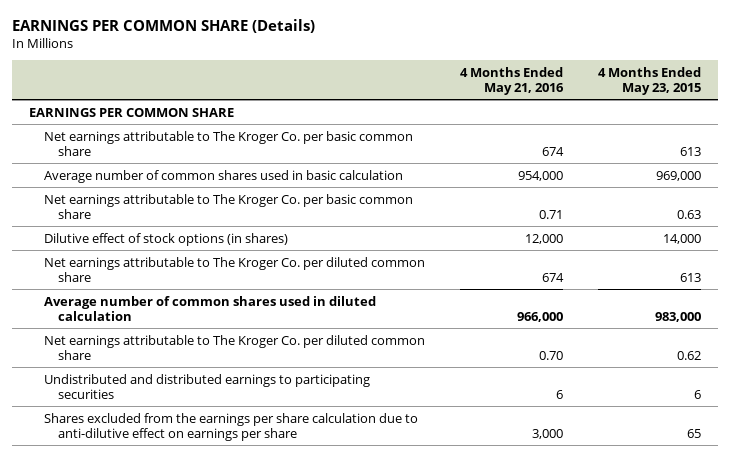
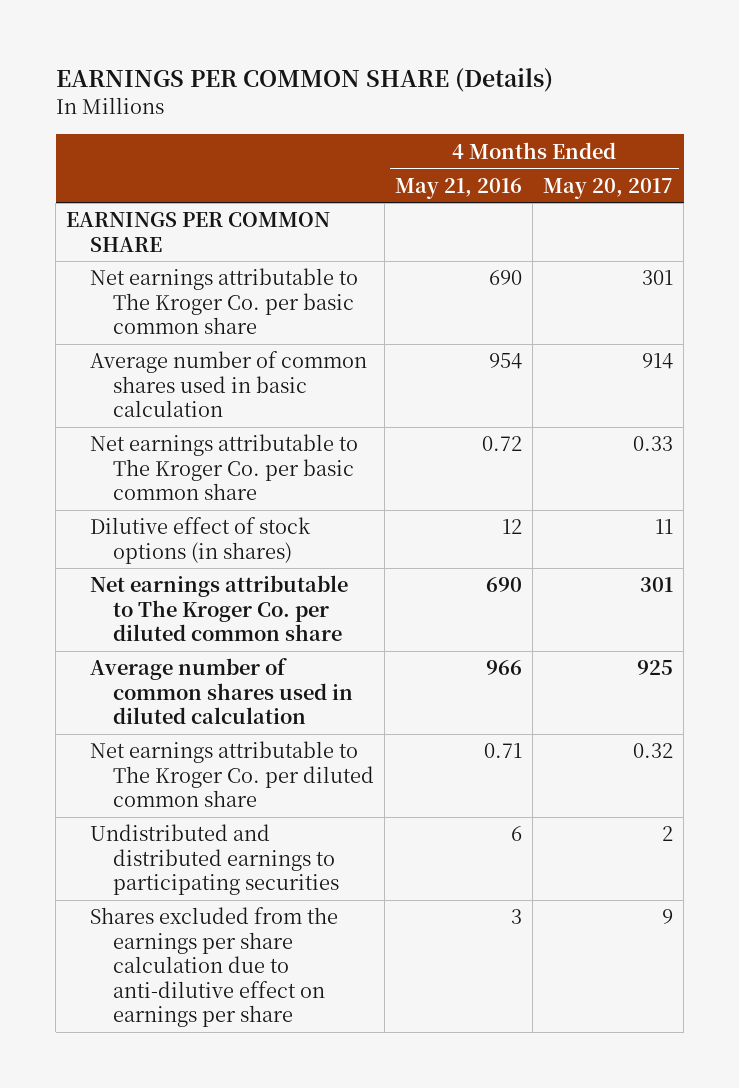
- | 4 Months Ended May 21, 2016 | 4 Months Ended May 23, 2015
+ | 4 Months Ended May 21, 2016 | 4 Months Ended May 20, 2017
- Net earnings attributable to The Kroger Co. per basic common share | 674 | 613
- Average number of common shares used in basic calculation | 954,000 | 969,000
- Net earnings attributable to The Kroger Co. per basic common share | 0.71 | 0.63
- Dilutive effect of stock options (in shares) | 12,000 | 14,000
- Net earnings attributable to The Kroger Co. per diluted common share | 674 | 613
- Average number of common shares used in diluted calculation | 966,000 | 983,000
- Net earnings attributable to The Kroger Co. per diluted common share | 0.70 | 0.62
+ Net earnings attributable to The Kroger Co. per basic common share | 690 | 301
+ Average number of common shares used in basic calculation | 954 | 914
+ Net earnings attributable to The Kroger Co. per basic common share | 0.72 | 0.33
+ Dilutive effect of stock options (in shares) | 12 | 11
+ Net earnings attributable to The Kroger Co. per diluted common share | 690 | 301
+ Average number of common shares used in diluted calculation | 966 | 925
+ Net earnings attributable to The Kroger Co. per diluted common share | 0.71 | 0.32
- Shares excluded from the earnings per share calculation due to anti-dilutive effect on earnings per share | 3,000 | 65
+ Shares excluded from the earnings per share calculation due to anti-dilutive effect on earnings per share | 3 | 9

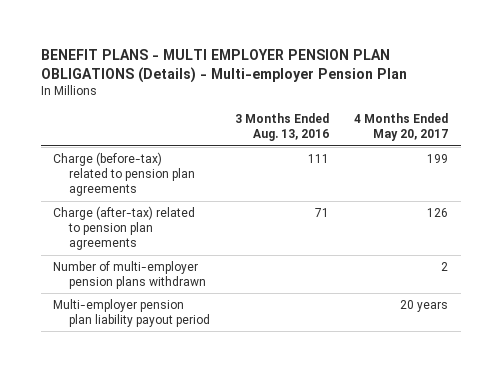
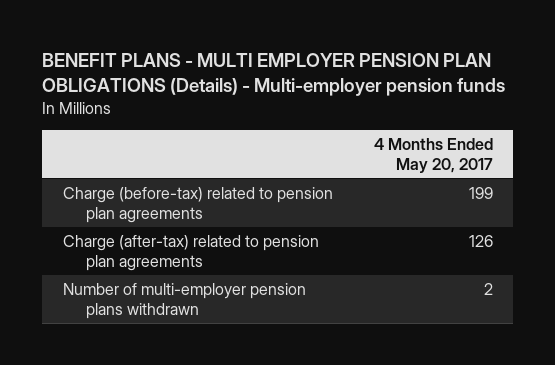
- BENEFIT PLANS - MULTI EMPLOYER PENSION PLAN OBLIGATIONS (Details) - Multi-employer Pension Plan
+ BENEFIT PLANS - MULTI EMPLOYER PENSION PLAN OBLIGATIONS (Details) - Multi-employer pension funds
- | 3 Months Ended Aug. 13, 2016 | 4 Months Ended May 20, 2017
+ | 4 Months Ended May 20, 2017
- Multi-employer pension plan liability payout period | | 20 years

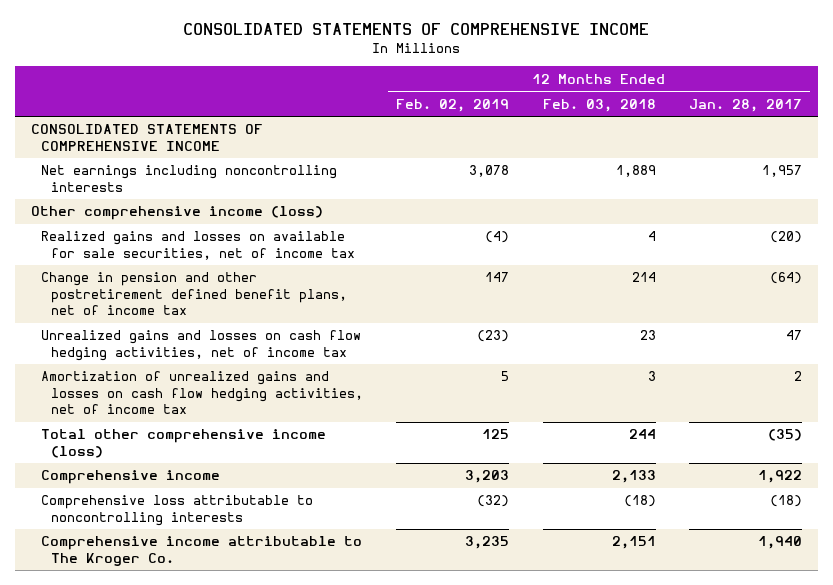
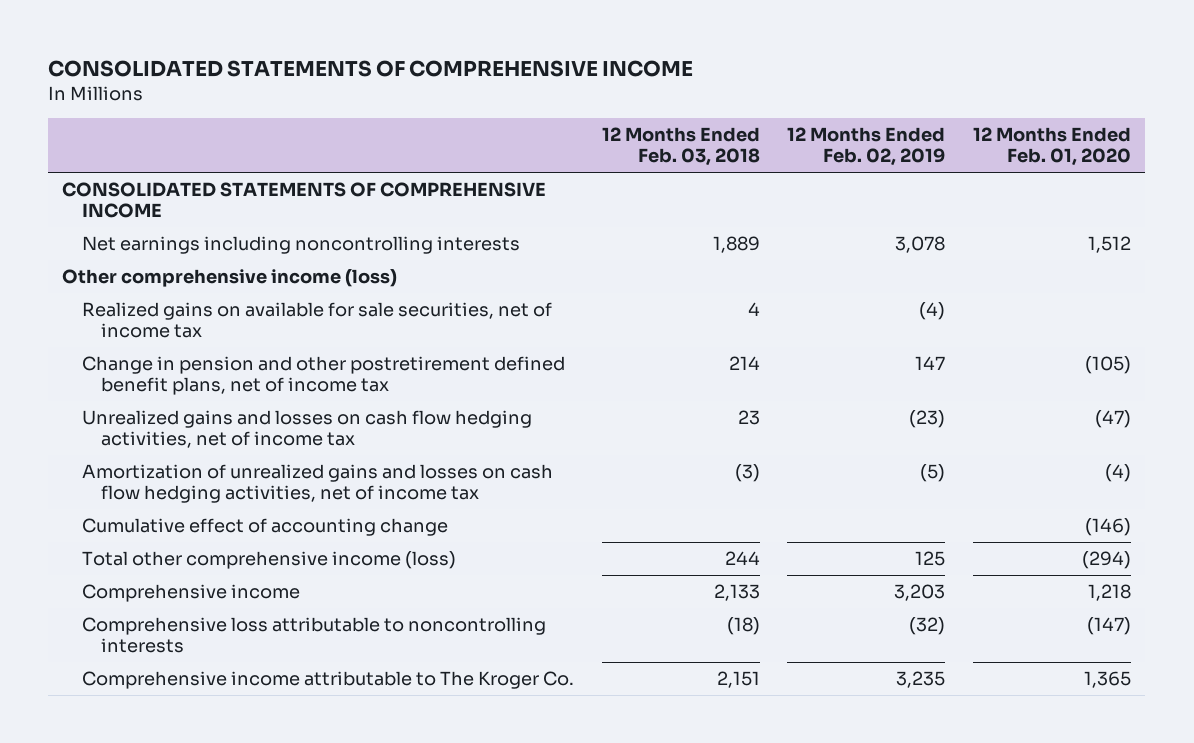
- | 12 Months Ended Feb. 02, 2019 | 12 Months Ended Feb. 03, 2018 | 12 Months Ended Jan. 28, 2017
+ | 12 Months Ended Feb. 03, 2018 | 12 Months Ended Feb. 02, 2019 | 12 Months Ended Feb. 01, 2020
- Realized gains and losses on available for sale securities, net of income tax | (4) | 4 | (20)
+ Realized gains on available for sale securities, net of income tax | 4 | (4) |
- Amortization of unrealized gains and losses on cash flow hedging activities, net of income tax | 5 | 3 | 2
+ Amortization of unrealized gains and losses on cash flow hedging activities, net of income tax | (3) | (5) | (4)
+ Cumulative effect of accounting change | | | (146)

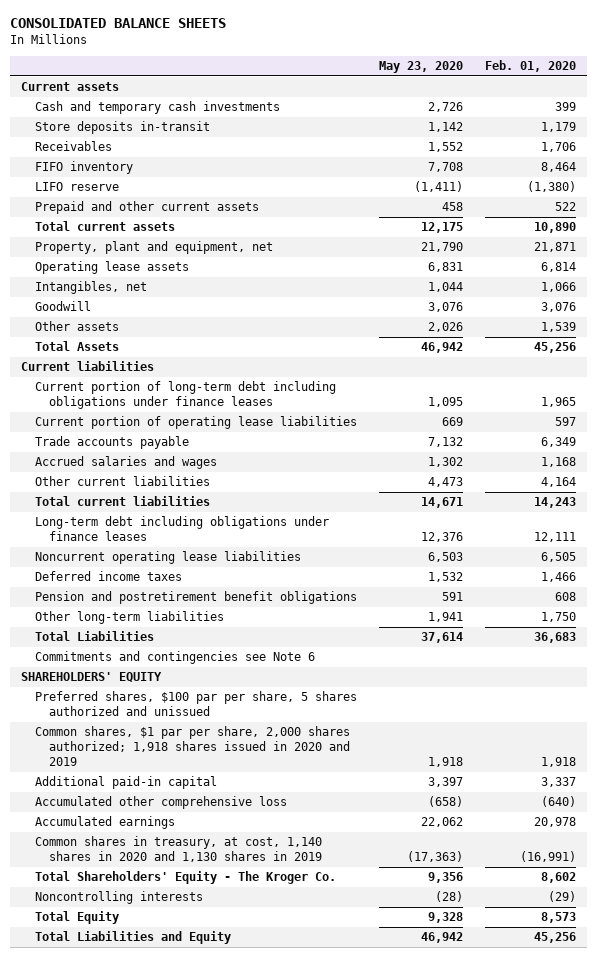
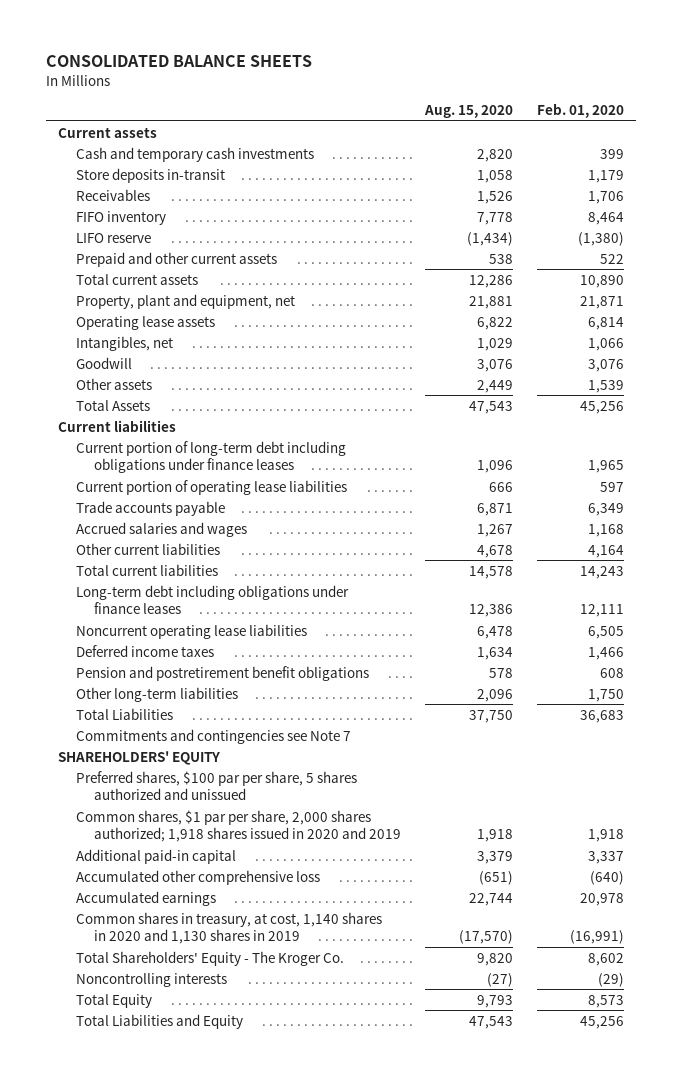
- | May 23, 2020 | Feb. 01, 2020
+ | Aug. 15, 2020 | Feb. 01, 2020
- Commitments and contingencies see Note 6
+ Commitments and contingencies see Note 7

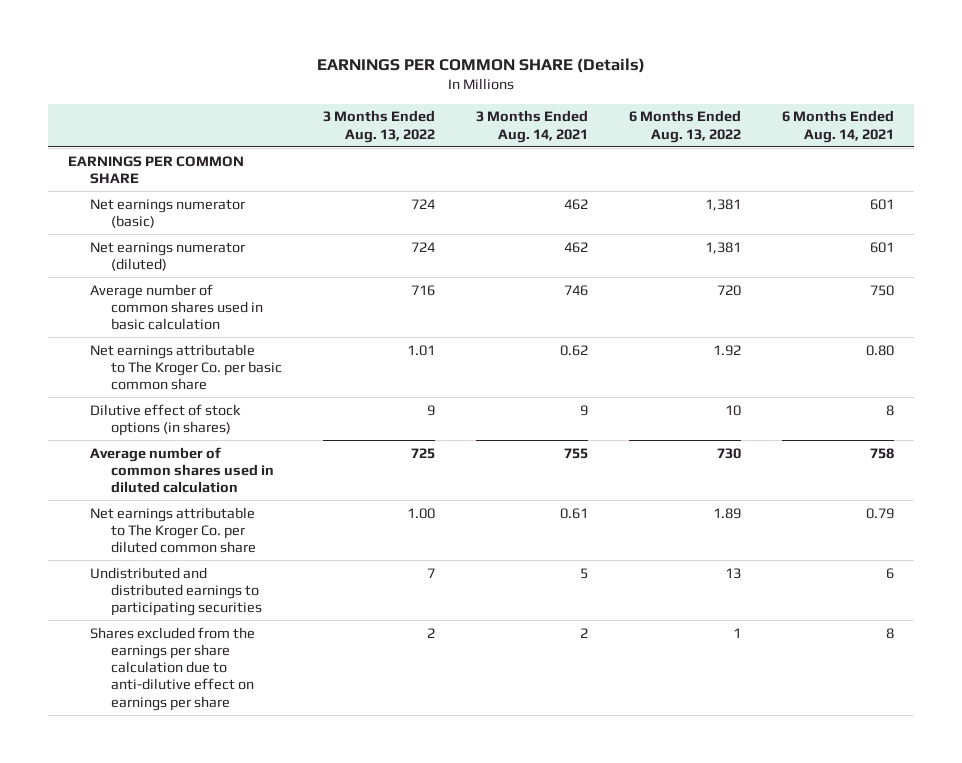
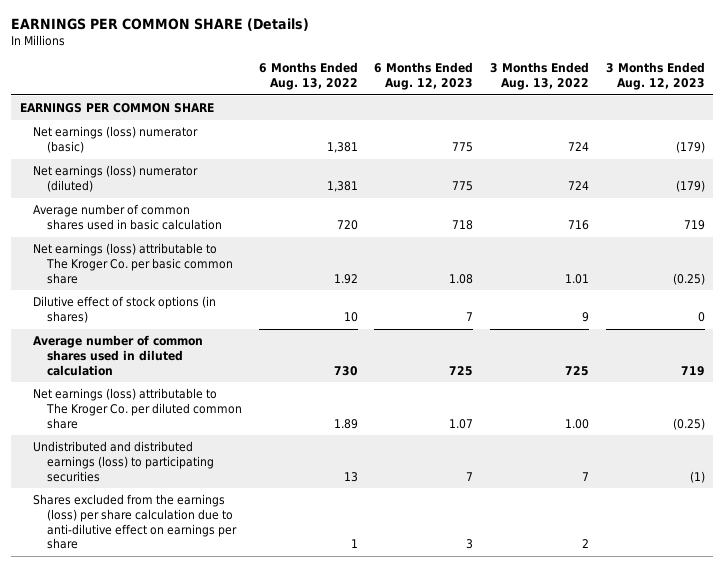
- | 3 Months Ended Aug. 13, 2022 | 3 Months Ended Aug. 14, 2021 | 6 Months Ended Aug. 13, 2022 | 6 Months Ended Aug. 14, 2021
+ | 6 Months Ended Aug. 13, 2022 | 6 Months Ended Aug. 12, 2023 | 3 Months Ended Aug. 13, 2022 | 3 Months Ended Aug. 12, 2023
- Net earnings numerator (basic) | 724 | 462 | 1,381 | 601
- Net earnings numerator (diluted) | 724 | 462 | 1,381 | 601
+ Net earnings (loss) numerator (basic) | 1,381 | 775 | 724 | (179)
+ Net earnings (loss) numerator (diluted) | 1,381 | 775 | 724 | (179)
- Net earnings attributable to The Kroger Co. per basic common share | 1.01 | 0.62 | 1.92 | 0.80
+ Net earnings (loss) attributable to The Kroger Co. per basic common share | 1.92 | 1.08 | 1.01 | (0.25)
- Net earnings attributable to The Kroger Co. per diluted common share | 1.00 | 0.61 | 1.89 | 0.79
- Undistributed and distributed earnings to participating securities | 7 | 5 | 13 | 6
- Shares excluded from the earnings per share calculation due to anti-dilutive effect on earnings per share | 2 | 2 | 1 | 8
+ Net earnings (loss) attributable to The Kroger Co. per diluted common share | 1.89 | 1.07 | 1.00 | (0.25)
+ Undistributed and distributed earnings (loss) to participating securities | 13 | 7 | 7 | (1)
+ Shares excluded from the earnings (loss) per share calculation due to anti-dilutive effect on earnings per share | 1 | 3 | 2 |

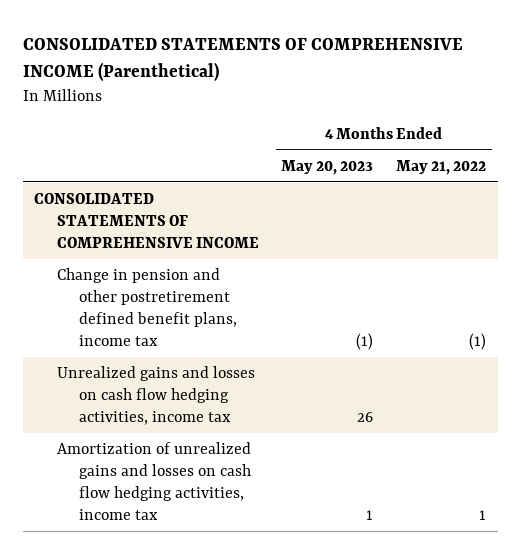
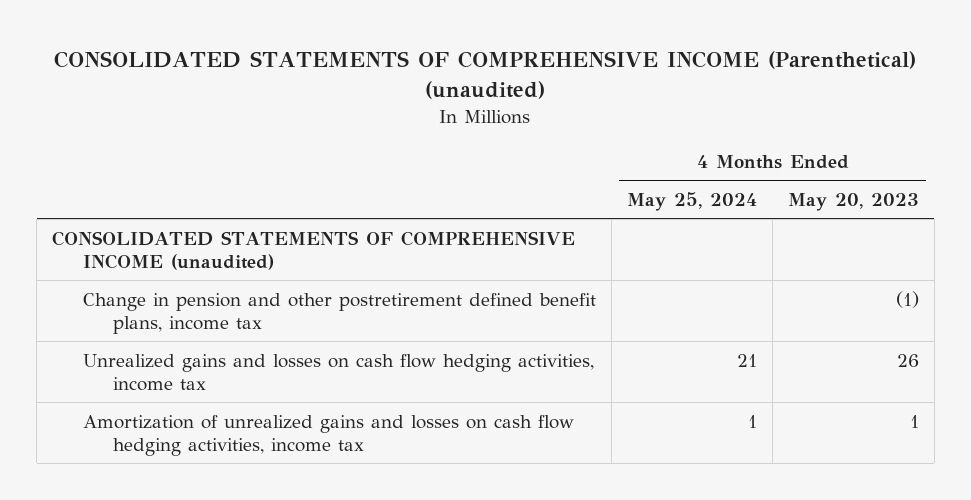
- CONSOLIDATED STATEMENTS OF COMPREHENSIVE INCOME (Parenthetical)
+ CONSOLIDATED STATEMENTS OF COMPREHENSIVE INCOME (Parenthetical) (unaudited)
- | 4 Months Ended May 20, 2023 | 4 Months Ended May 21, 2022
+ | 4 Months Ended May 25, 2024 | 4 Months Ended May 20, 2023
- CONSOLIDATED STATEMENTS OF COMPREHENSIVE INCOME
+ CONSOLIDATED STATEMENTS OF COMPREHENSIVE INCOME (unaudited)

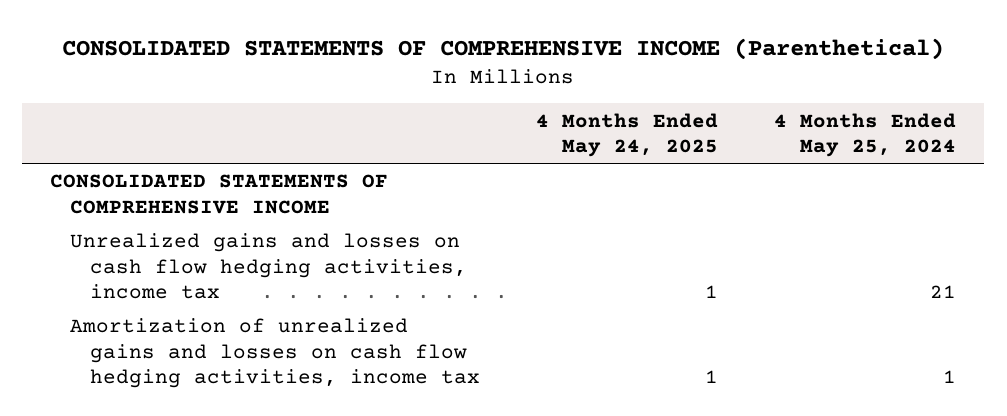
- CONSOLIDATED STATEMENTS OF COMPREHENSIVE INCOME (Parenthetical) (unaudited)
+ CONSOLIDATED STATEMENTS OF COMPREHENSIVE INCOME (Parenthetical)
- | 4 Months Ended May 25, 2024 | 4 Months Ended May 20, 2023
+ | 4 Months Ended May 24, 2025 | 4 Months Ended May 25, 2024
- CONSOLIDATED STATEMENTS OF COMPREHENSIVE INCOME (unaudited)
- Change in pension and other postretirement defined benefit plans, income tax | | (1)
+ CONSOLIDATED STATEMENTS OF COMPREHENSIVE INCOME

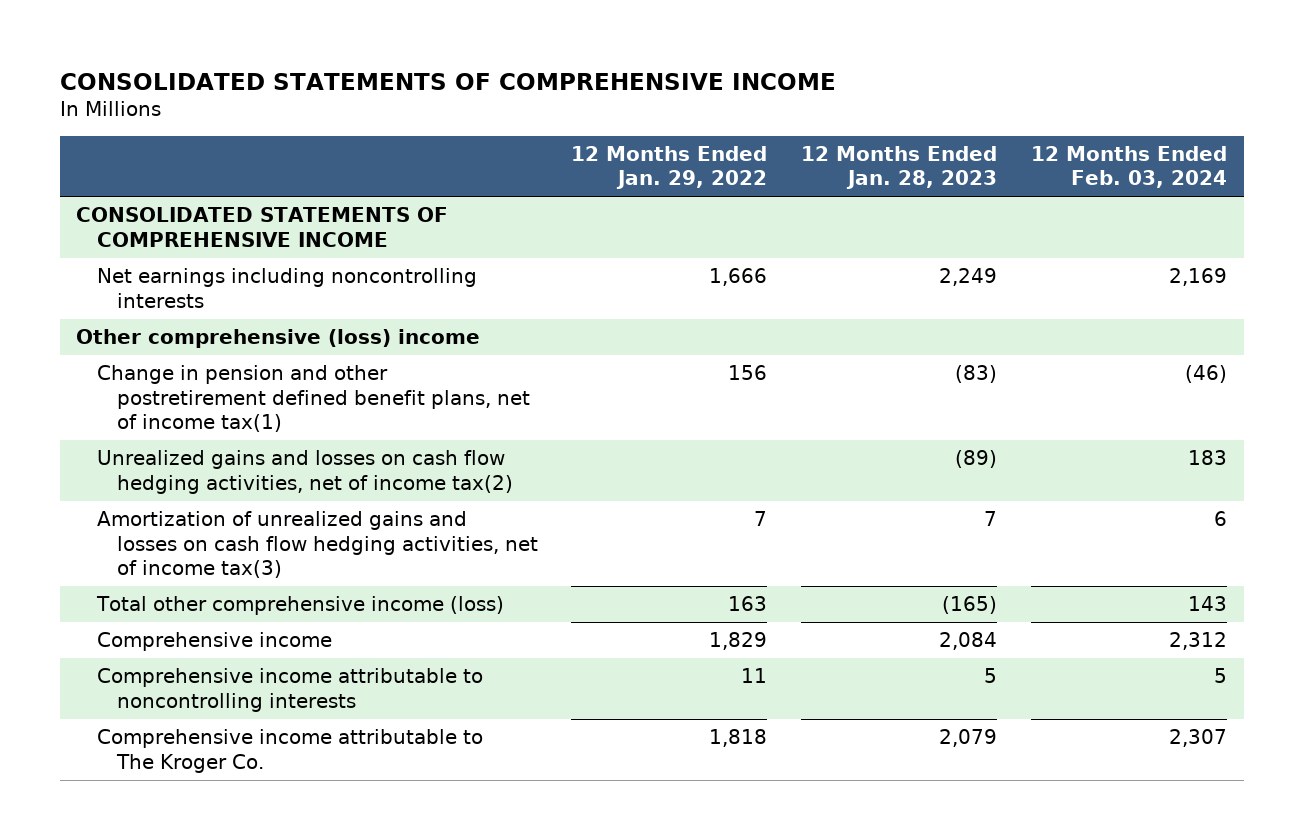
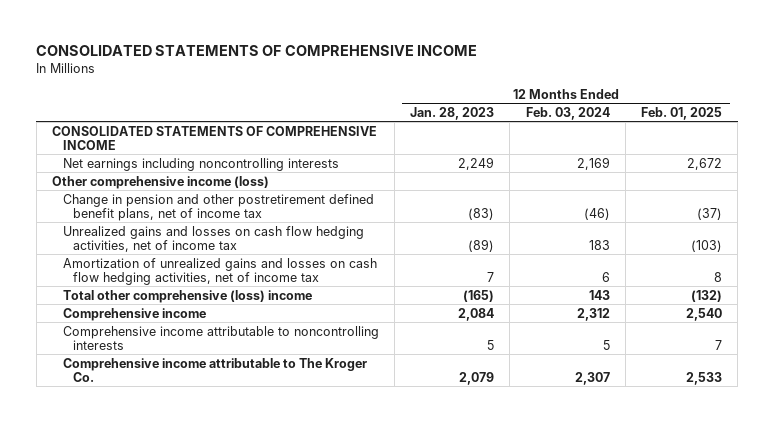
- | 12 Months Ended Jan. 29, 2022 | 12 Months Ended Jan. 28, 2023 | 12 Months Ended Feb. 03, 2024
+ | 12 Months Ended Jan. 28, 2023 | 12 Months Ended Feb. 03, 2024 | 12 Months Ended Feb. 01, 2025
- Other comprehensive (loss) income
- Change in pension and other postretirement defined benefit plans, net of income tax(1) | 156 | (83) | (46)
- Unrealized gains and losses on cash flow hedging activities, net of income tax(2) | | (89) | 183
- Amortization of unrealized gains and losses on cash flow hedging activities, net of income tax(3) | 7 | 7 | 6
- Total other comprehensive income (loss) | 163 | (165) | 143
+ Other comprehensive income (loss)
+ Change in pension and other postretirement defined benefit plans, net of income tax | (83) | (46) | (37)
+ Unrealized gains and losses on cash flow hedging activities, net of income tax | (89) | 183 | (103)
+ Amortization of unrealized gains and losses on cash flow hedging activities, net of income tax | 7 | 6 | 8
+ Total other comprehensive (loss) income | (165) | 143 | (132)

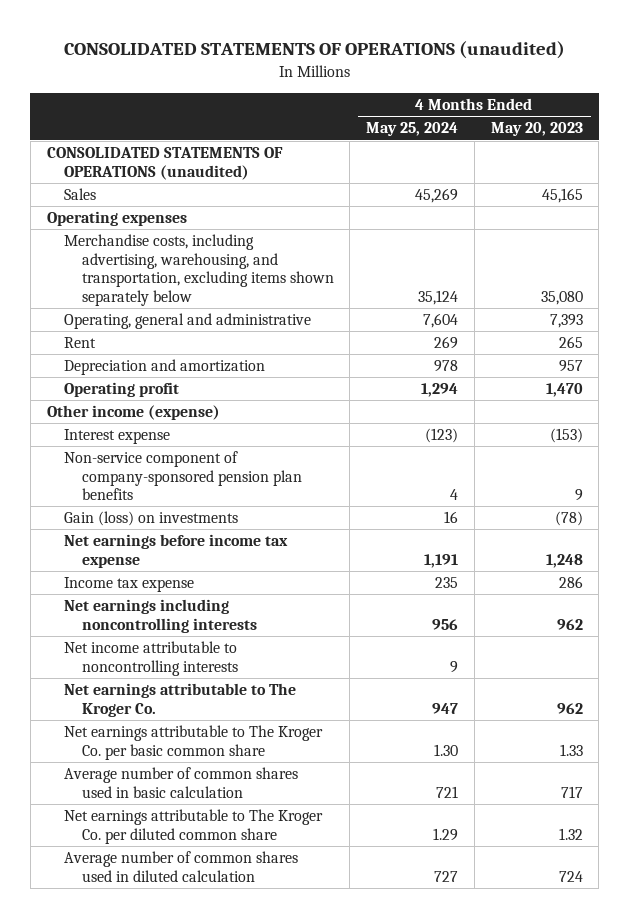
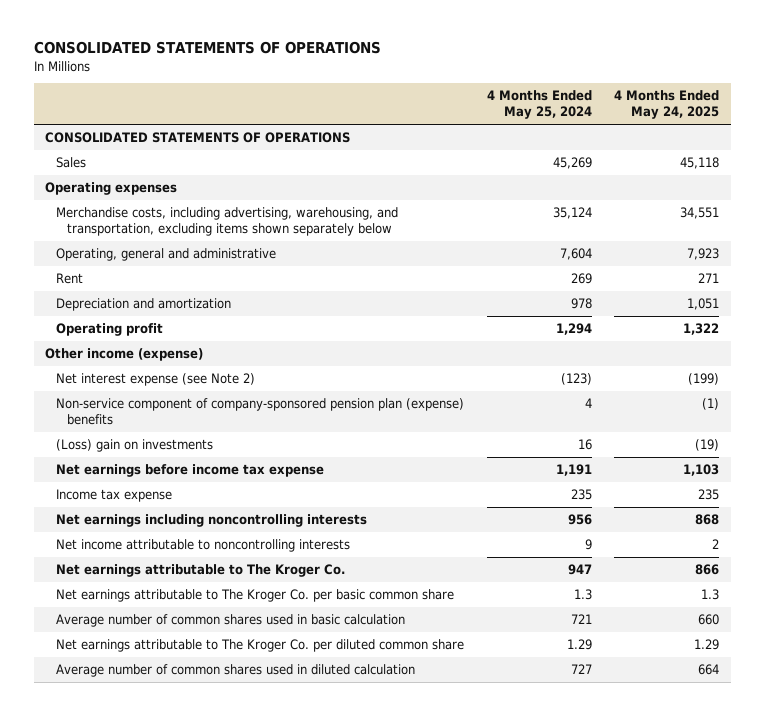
- CONSOLIDATED STATEMENTS OF OPERATIONS (unaudited)
+ CONSOLIDATED STATEMENTS OF OPERATIONS
- | 4 Months Ended May 25, 2024 | 4 Months Ended May 20, 2023
+ | 4 Months Ended May 25, 2024 | 4 Months Ended May 24, 2025
- CONSOLIDATED STATEMENTS OF OPERATIONS (unaudited)
+ CONSOLIDATED STATEMENTS OF OPERATIONS
- Interest expense | (123) | (153)
- Non-service component of company-sponsored pension plan benefits | 4 | 9
- Gain (loss) on investments | 16 | (78)
+ Net interest expense (see Note 2) | (123) | (199)
+ Non-service component of company-sponsored pension plan (expense) benefits | 4 | (1)
+ (Loss) gain on investments | 16 | (19)
- Net earnings attributable to The Kroger Co. per basic common share | 1.30 | 1.33
+ Net earnings attributable to The Kroger Co. per basic common share | 1.3 | 1.3

